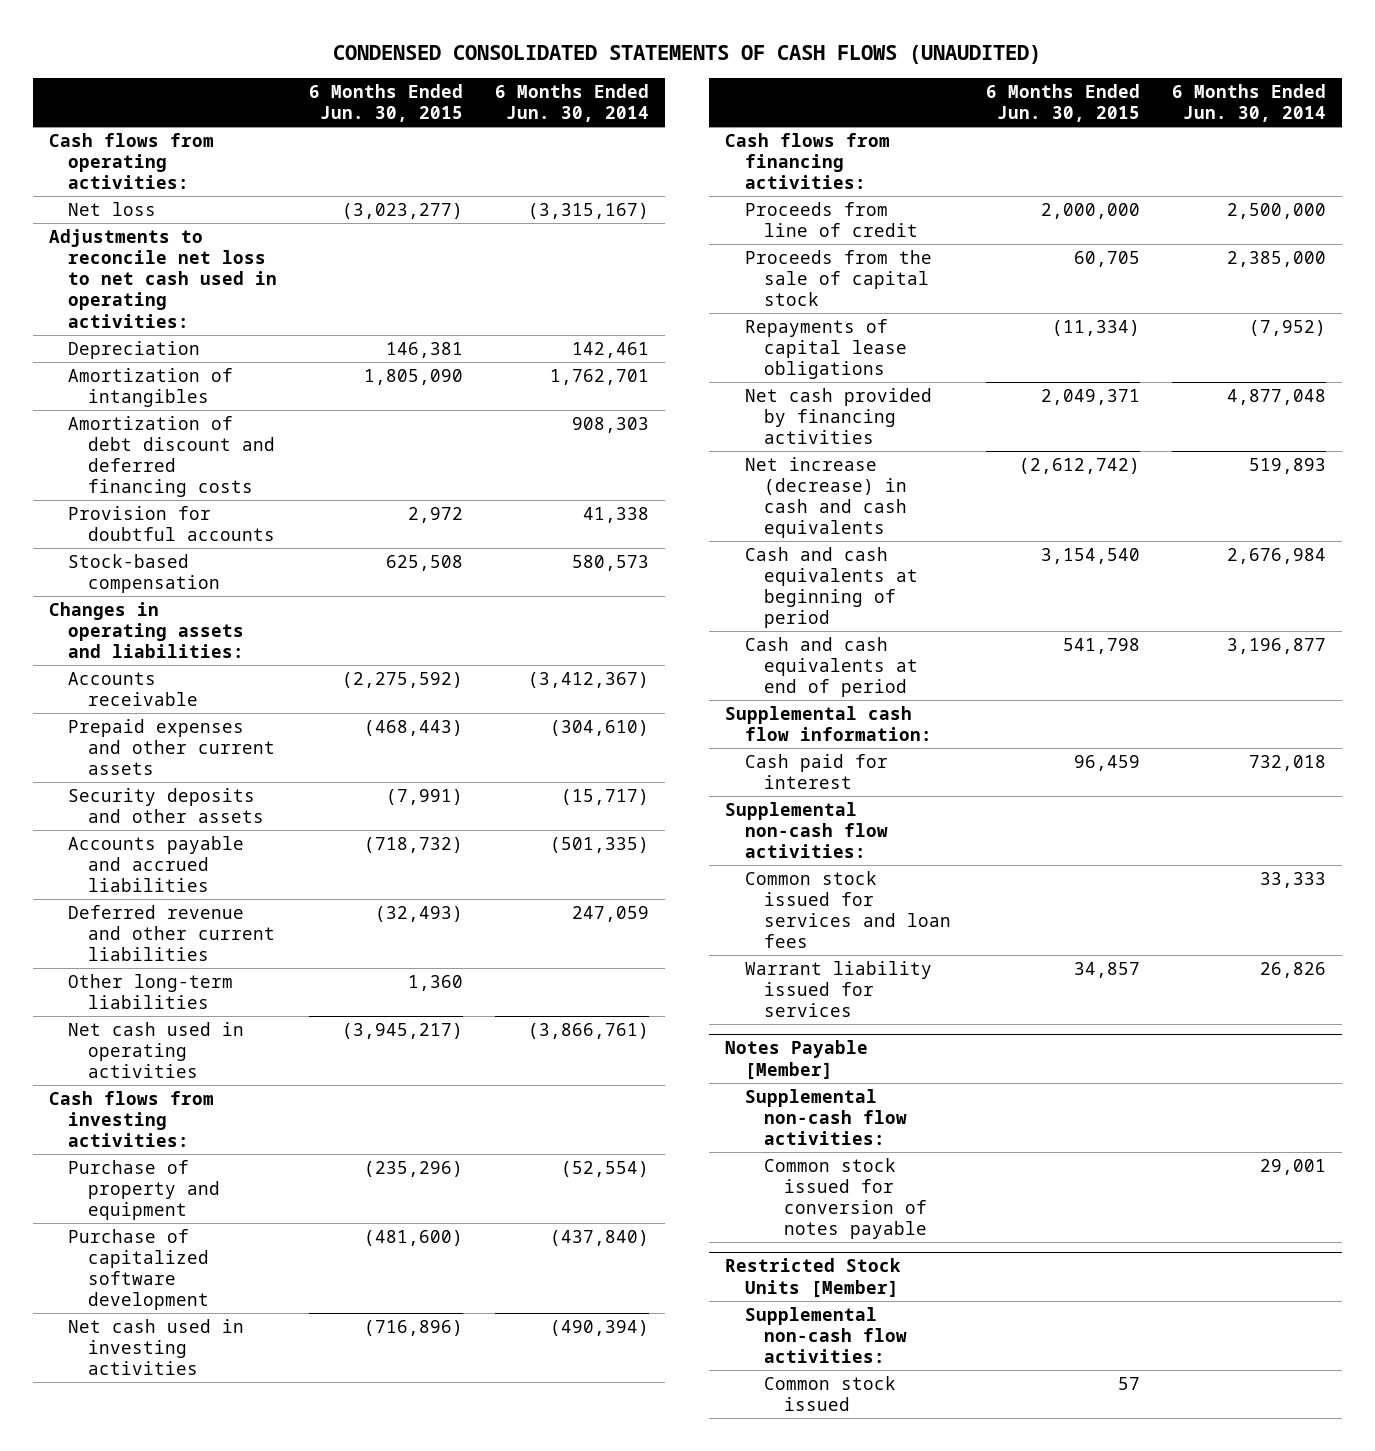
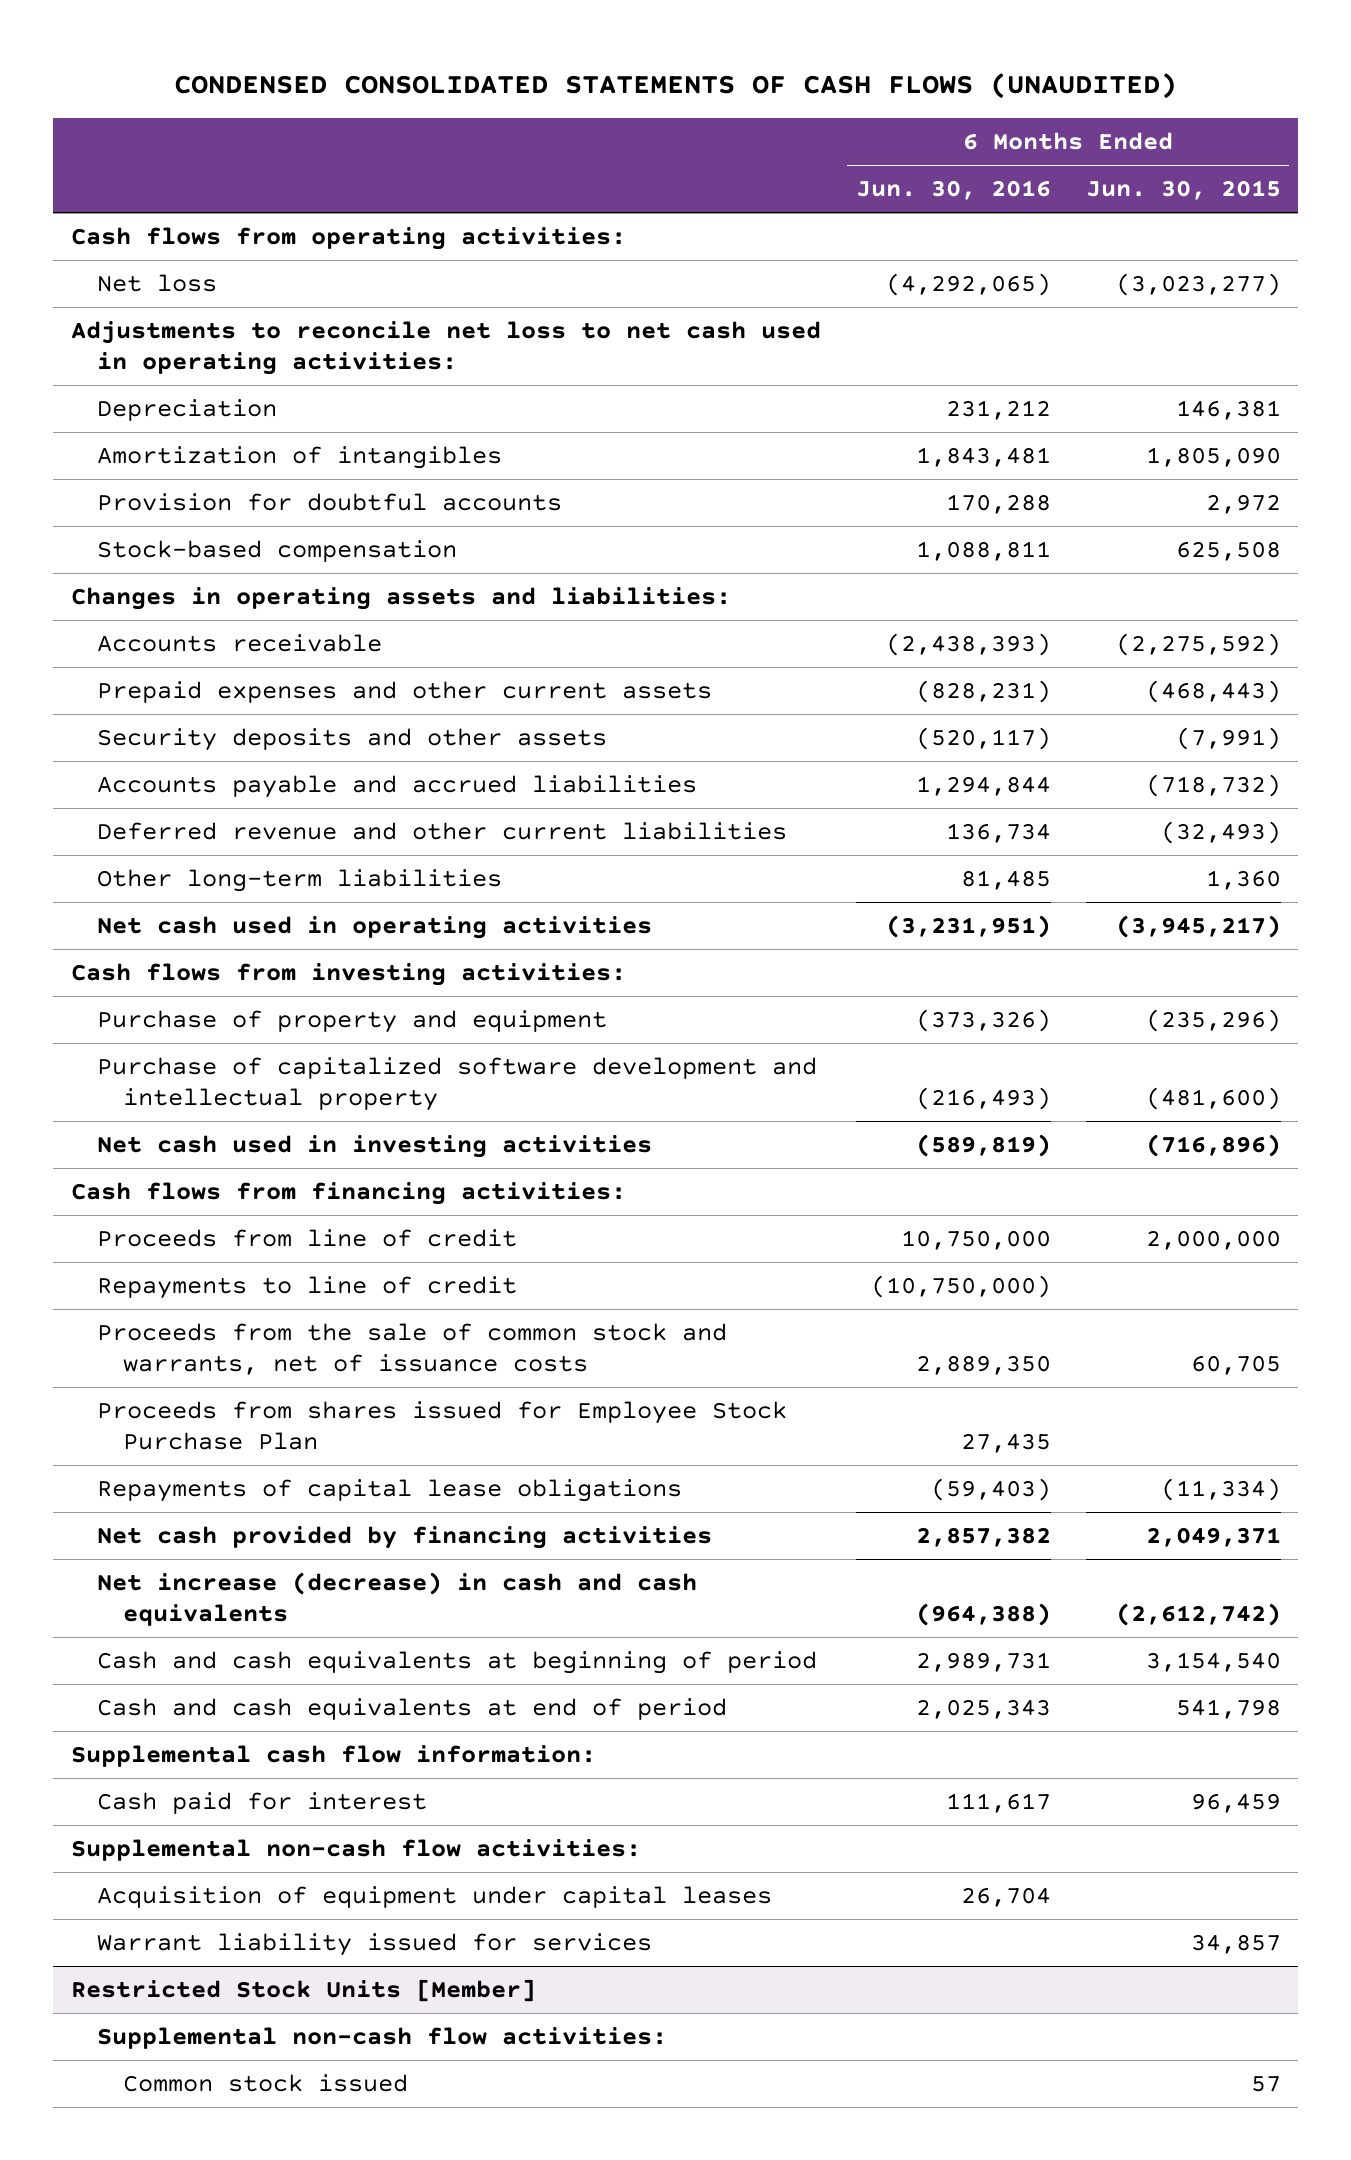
- | 6 Months Ended Jun. 30, 2015 | 6 Months Ended Jun. 30, 2014
+ | 6 Months Ended Jun. 30, 2016 | 6 Months Ended Jun. 30, 2015
- Amortization of debt discount and deferred financing costs | | 908,303
- Purchase of capitalized software development | (481,600) | (437,840)
+ Purchase of capitalized software development and intellectual property | (216,493) | (481,600)
- Proceeds from the sale of capital stock | 60,705 | 2,385,000
+ Repayments to line of credit | (10,750,000) |
+ Proceeds from the sale of common stock and warrants, net of issuance costs | 2,889,350 | 60,705
+ Proceeds from shares issued for Employee Stock Purchase Plan | 27,435 |
- Common stock issued for services and loan fees | | 33,333
+ Acquisition of equipment under capital leases | 26,704 |
- Notes Payable [Member]
- Supplemental non-cash flow activities:
- Common stock issued for conversion of notes payable | | 29,001

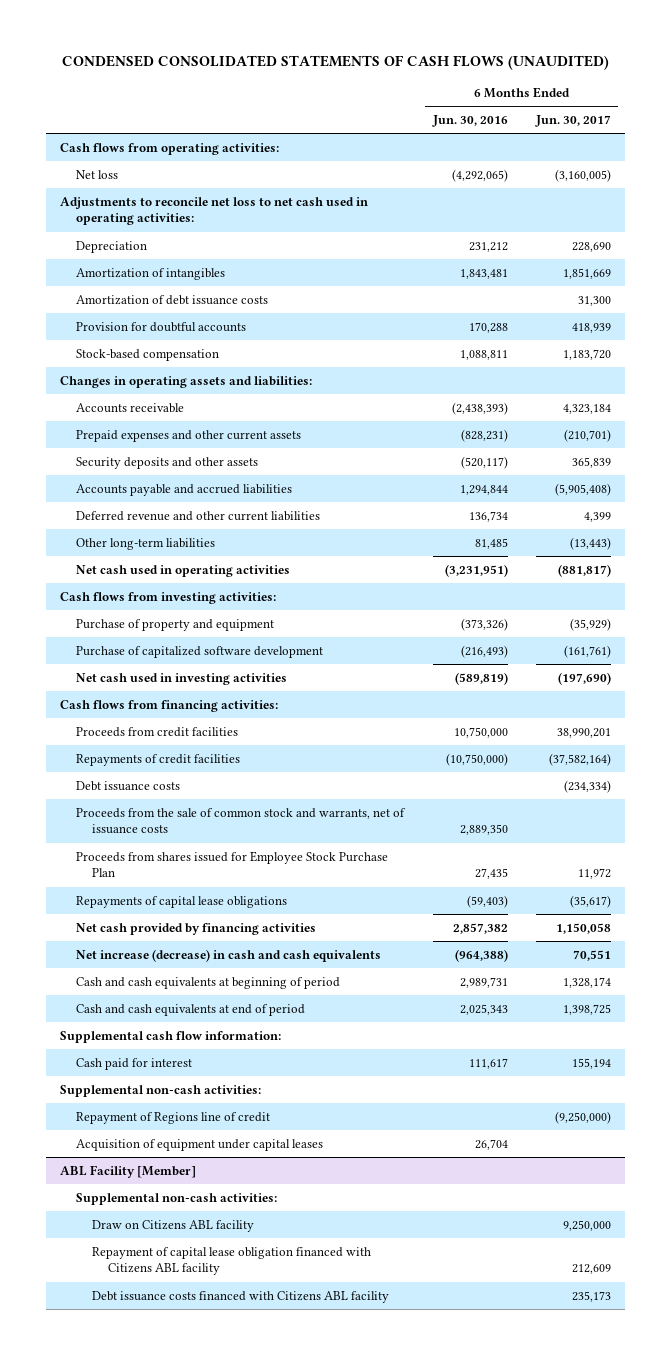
- | 6 Months Ended Jun. 30, 2016 | 6 Months Ended Jun. 30, 2015
+ | 6 Months Ended Jun. 30, 2016 | 6 Months Ended Jun. 30, 2017
+ Amortization of debt issuance costs | | 31,300
- Purchase of capitalized software development and intellectual property | (216,493) | (481,600)
+ Purchase of capitalized software development | (216,493) | (161,761)
- Proceeds from line of credit | 10,750,000 | 2,000,000
- Repayments to line of credit | (10,750,000) |
+ Proceeds from credit facilities | 10,750,000 | 38,990,201
+ Repayments of credit facilities | (10,750,000) | (37,582,164)
+ Debt issuance costs | | (234,334)
- Supplemental non-cash flow activities:
+ Supplemental non-cash activities:
+ Repayment of Regions line of credit | | (9,250,000)
- Warrant liability issued for services | | 34,857
- Restricted Stock Units [Member]
- Supplemental non-cash flow activities:
- Common stock issued | | 57
+ ABL Facility [Member]
+ Supplemental non-cash activities:
+ Draw on Citizens ABL facility | | 9,250,000
+ Repayment of capital lease obligation financed with Citizens ABL facility | | 212,609
+ Debt issuance costs financed with Citizens ABL facility | | 235,173

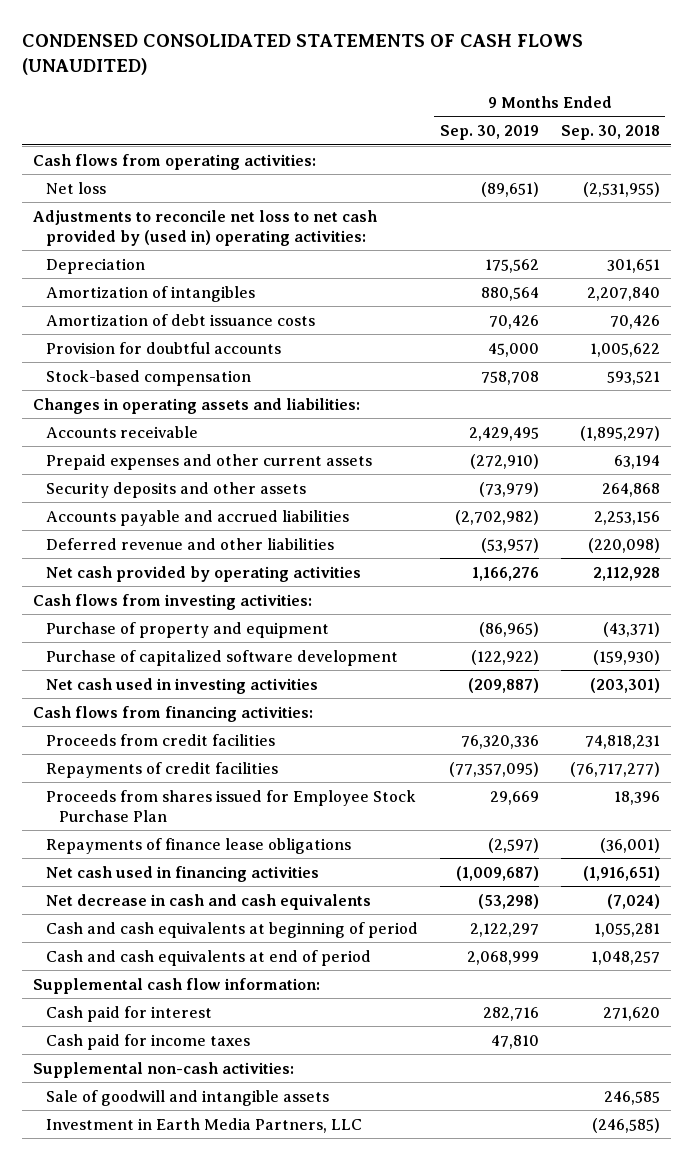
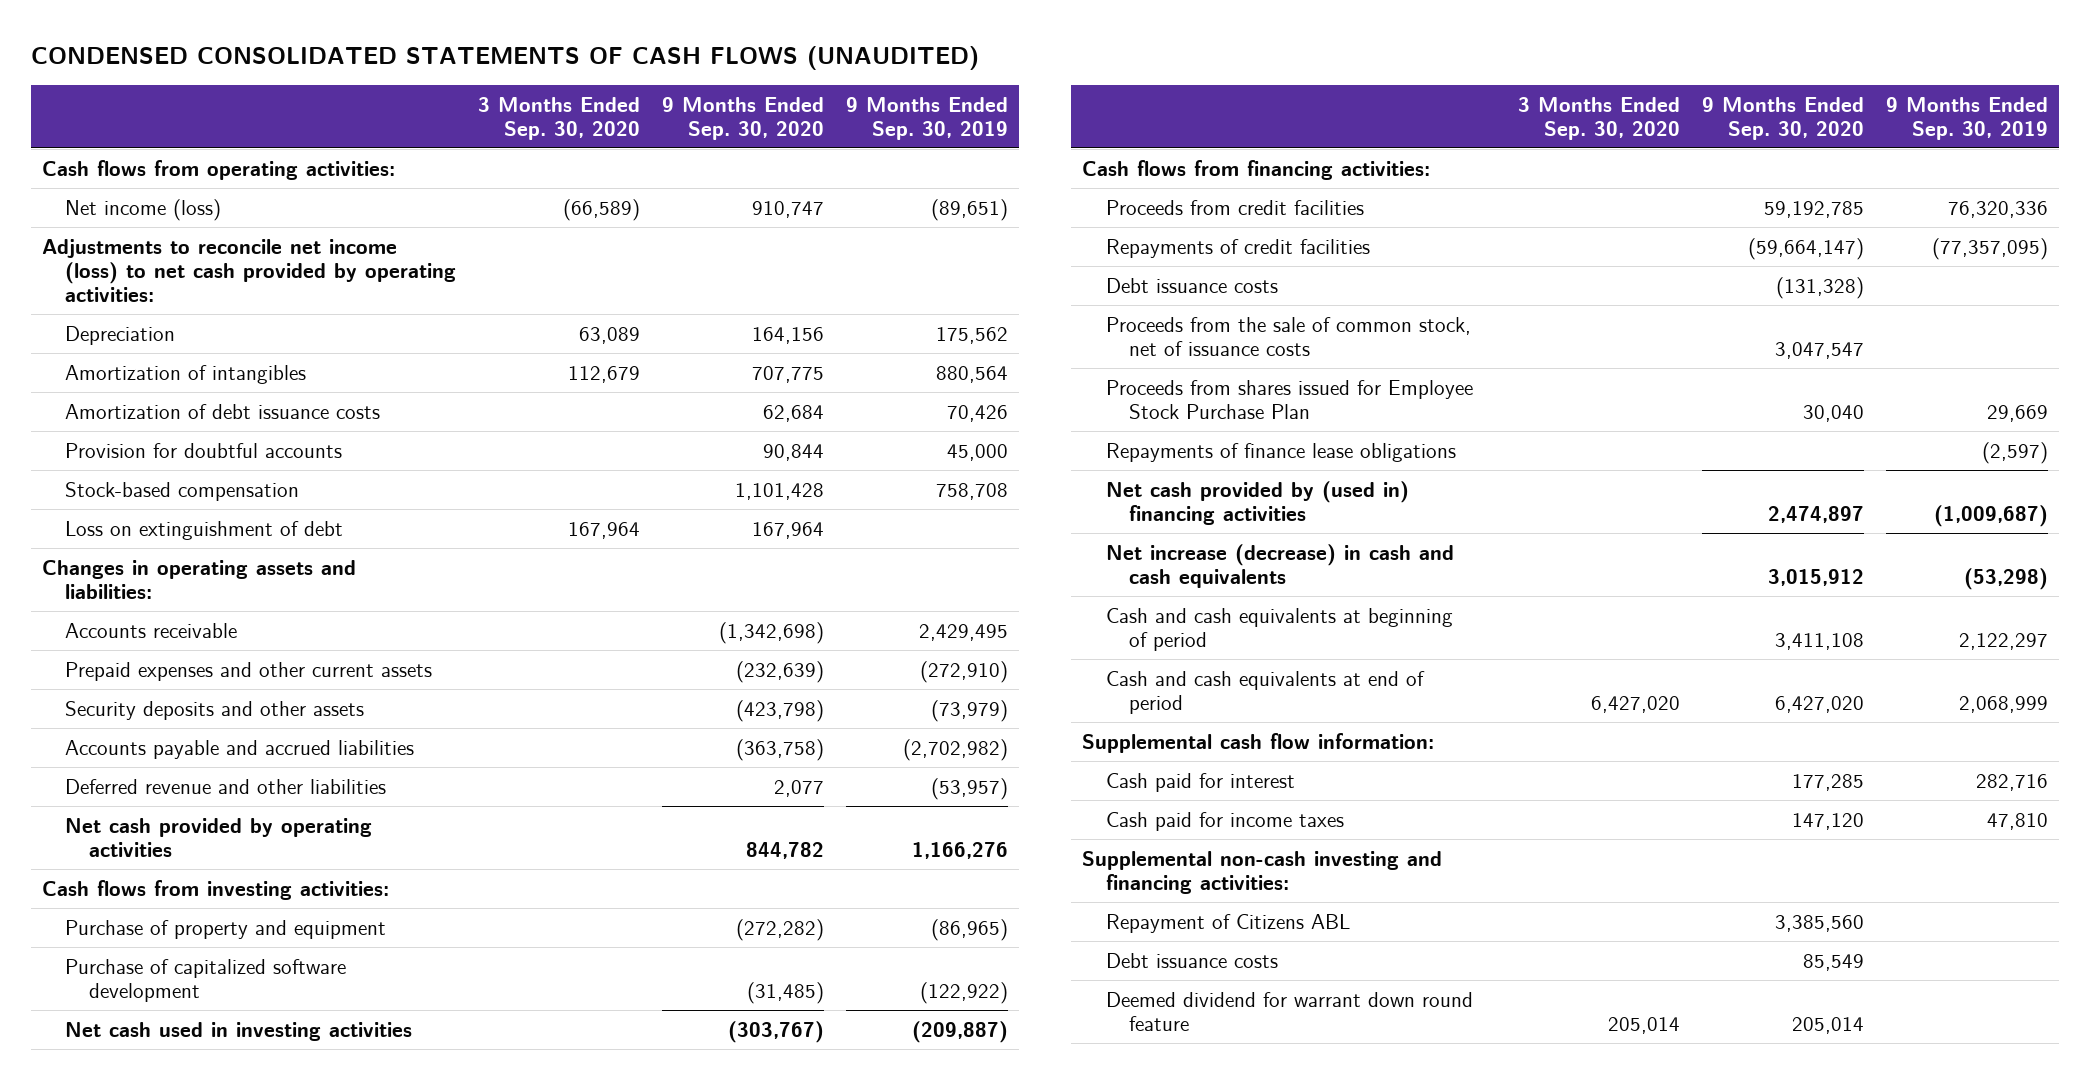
- | 9 Months Ended Sep. 30, 2019 | 9 Months Ended Sep. 30, 2018
+ | 3 Months Ended Sep. 30, 2020 | 9 Months Ended Sep. 30, 2020 | 9 Months Ended Sep. 30, 2019
- Net loss | (89,651) | (2,531,955)
- Adjustments to reconcile net loss to net cash provided by (used in) operating activities:
+ Net income (loss) | (66,589) | 910,747 | (89,651)
+ Adjustments to reconcile net income (loss) to net cash provided by operating activities:
+ Loss on extinguishment of debt | 167,964 | 167,964 |
+ Debt issuance costs | | (131,328) |
+ Proceeds from the sale of common stock, net of issuance costs | | 3,047,547 |
- Net cash used in financing activities | (1,009,687) | (1,916,651)
- Net decrease in cash and cash equivalents | (53,298) | (7,024)
+ Net cash provided by (used in) financing activities | | 2,474,897 | (1,009,687)
+ Net increase (decrease) in cash and cash equivalents | | 3,015,912 | (53,298)
- Supplemental non-cash activities:
- Sale of goodwill and intangible assets | | 246,585
- Investment in Earth Media Partners, LLC | | (246,585)
+ Supplemental non-cash investing and financing activities:
+ Repayment of Citizens ABL | | 3,385,560 |
+ Debt issuance costs | | 85,549 |
+ Deemed dividend for warrant down round feature | 205,014 | 205,014 |

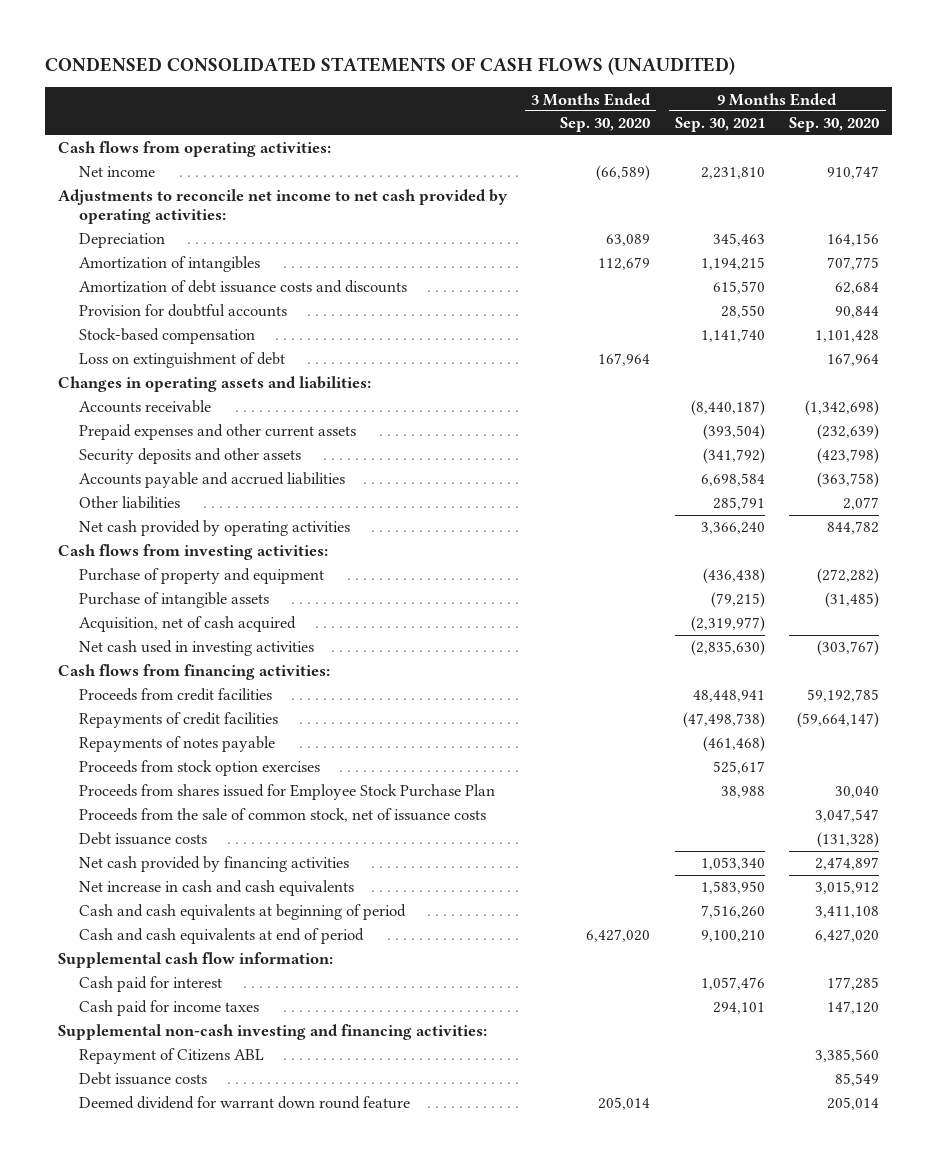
- | 3 Months Ended Sep. 30, 2020 | 9 Months Ended Sep. 30, 2020 | 9 Months Ended Sep. 30, 2019
+ | 3 Months Ended Sep. 30, 2020 | 9 Months Ended Sep. 30, 2021 | 9 Months Ended Sep. 30, 2020
- Net income (loss) | (66,589) | 910,747 | (89,651)
- Adjustments to reconcile net income (loss) to net cash provided by operating activities:
+ Net income | (66,589) | 2,231,810 | 910,747
+ Adjustments to reconcile net income to net cash provided by operating activities:
- Amortization of debt issuance costs | | 62,684 | 70,426
+ Amortization of debt issuance costs and discounts | | 615,570 | 62,684
- Deferred revenue and other liabilities | | 2,077 | (53,957)
+ Other liabilities | | 285,791 | 2,077
- Purchase of capitalized software development | | (31,485) | (122,922)
+ Purchase of intangible assets | | (79,215) | (31,485)
+ Acquisition, net of cash acquired | | (2,319,977) |
+ Repayments of notes payable | | (461,468) |
+ Proceeds from stock option exercises | | 525,617 |
- Repayments of finance lease obligations | | | (2,597)
- Net cash provided by (used in) financing activities | | 2,474,897 | (1,009,687)
- Net increase (decrease) in cash and cash equivalents | | 3,015,912 | (53,298)
moved down: Proceeds from the sale of common stock, net of issuance costs | | | 3,047,547
moved down: Debt issuance costs | | | (131,328)
+ Net cash provided by financing activities | | 1,053,340 | 2,474,897
+ Net increase in cash and cash equivalents | | 1,583,950 | 3,015,912

